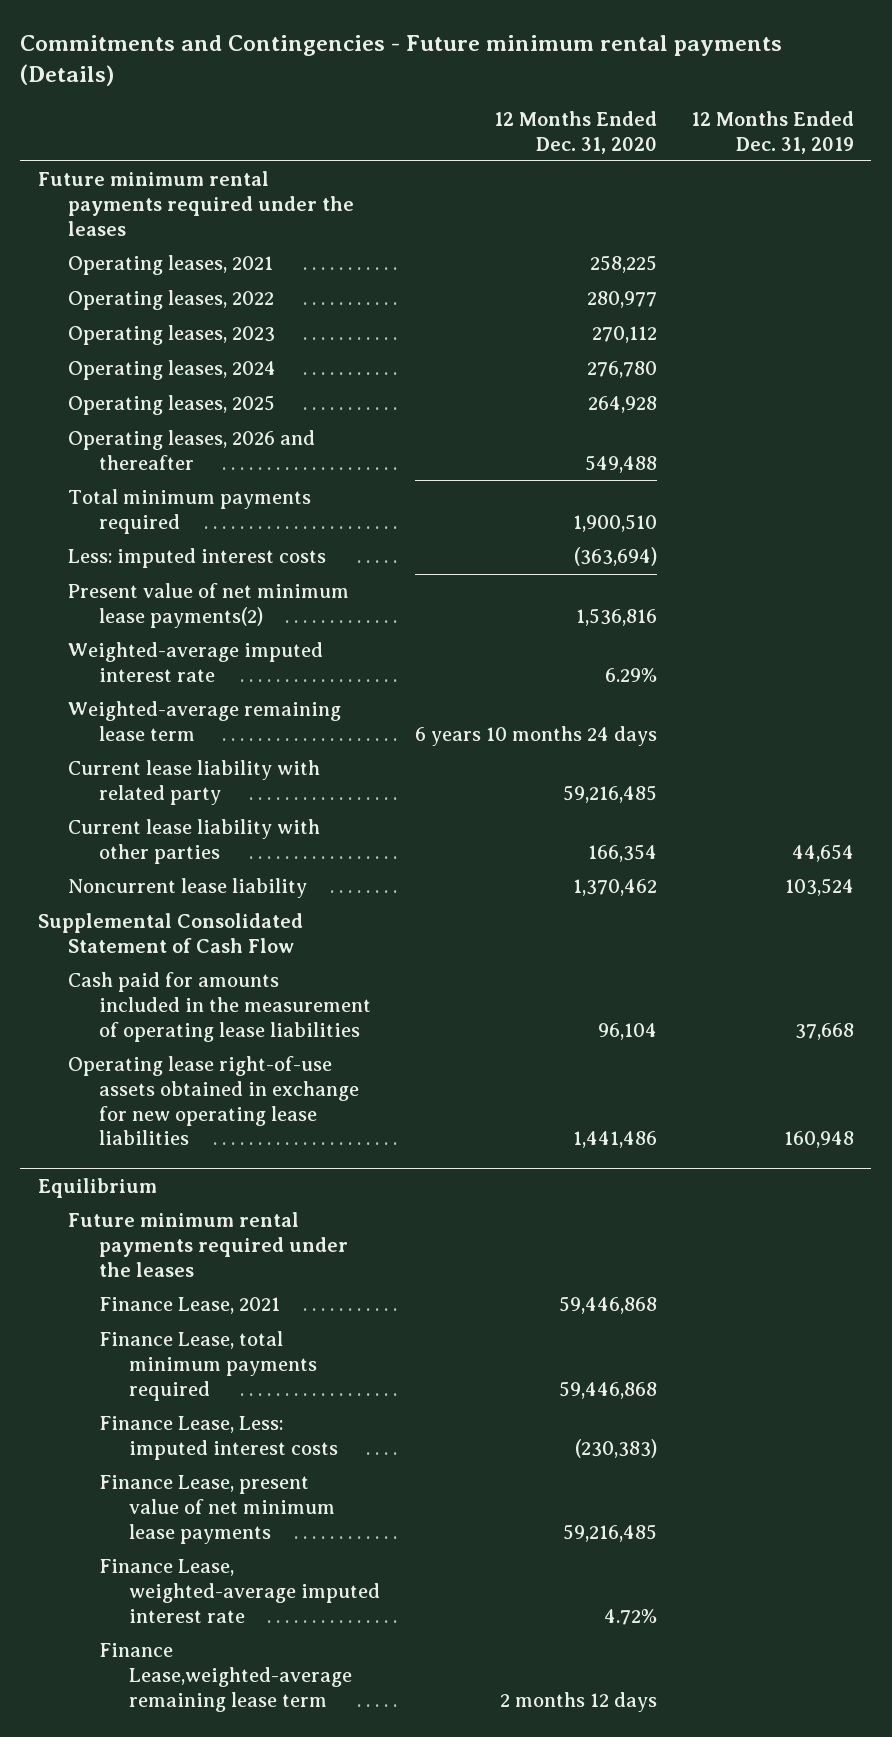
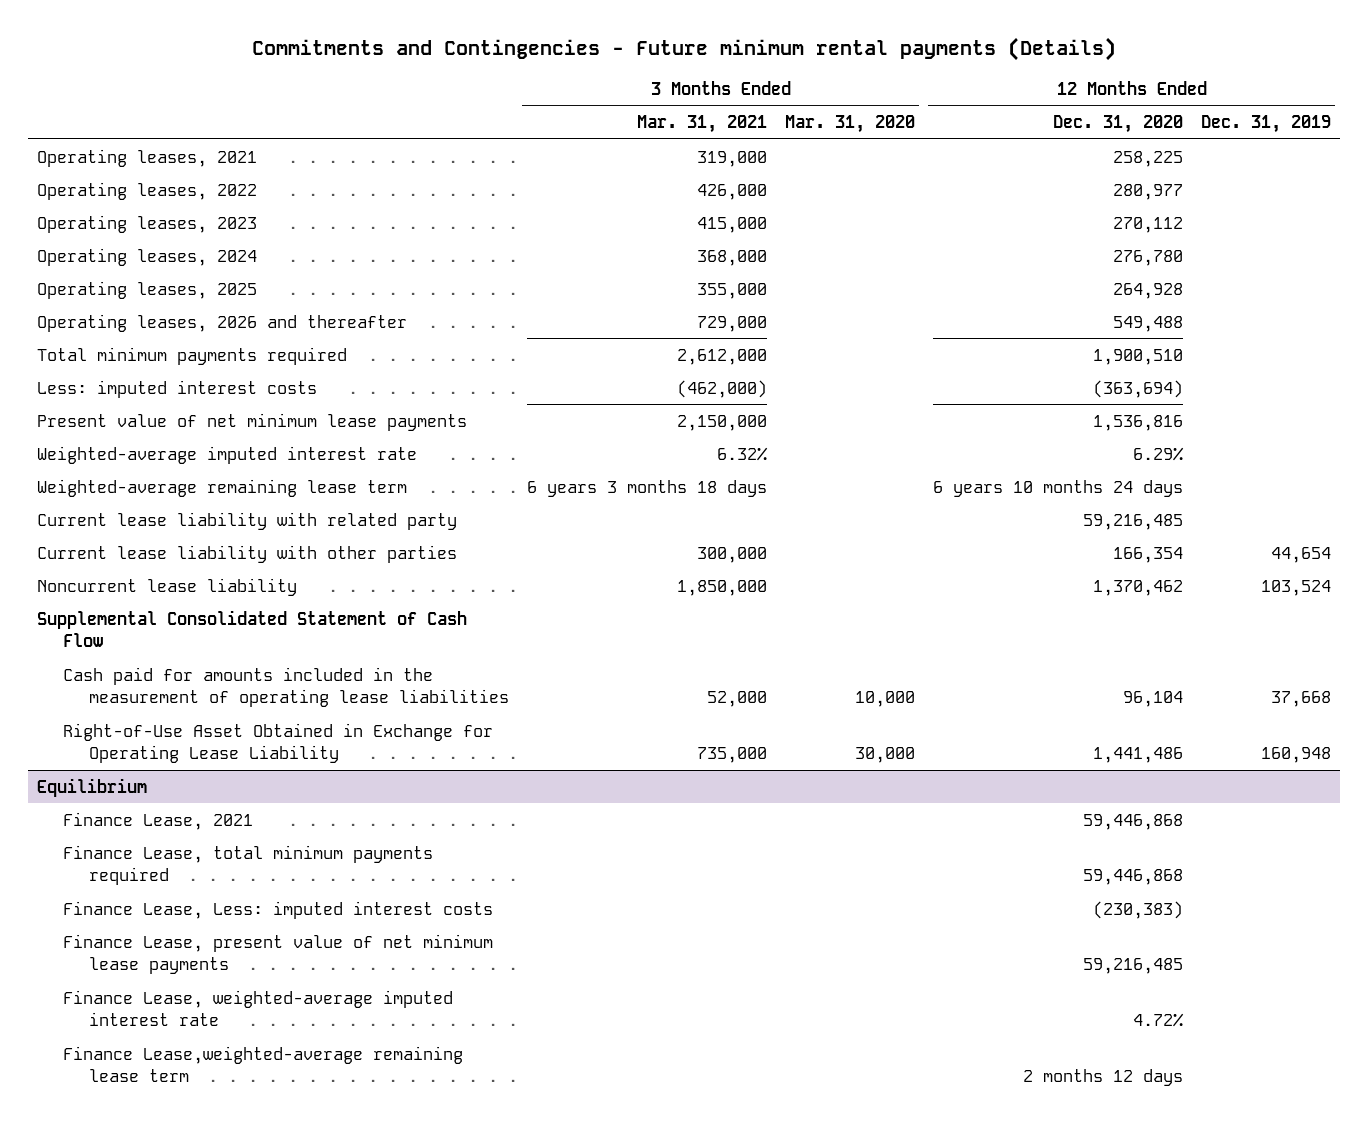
- | 12 Months Ended Dec. 31, 2020 | 12 Months Ended Dec. 31, 2019
+ | 3 Months Ended Mar. 31, 2021 | 3 Months Ended Mar. 31, 2020 | 12 Months Ended Dec. 31, 2020 | 12 Months Ended Dec. 31, 2019
- Future minimum rental payments required under the leases
- Present value of net minimum lease payments(2) | 1,536,816 |
+ Present value of net minimum lease payments | 2,150,000 | | 1,536,816 |
- Operating lease right-of-use assets obtained in exchange for new operating lease liabilities | 1,441,486 | 160,948
+ Right-of-Use Asset Obtained in Exchange for Operating Lease Liability | 735,000 | 30,000 | 1,441,486 | 160,948
@ Equilibrium
- Future minimum rental payments required under the leases

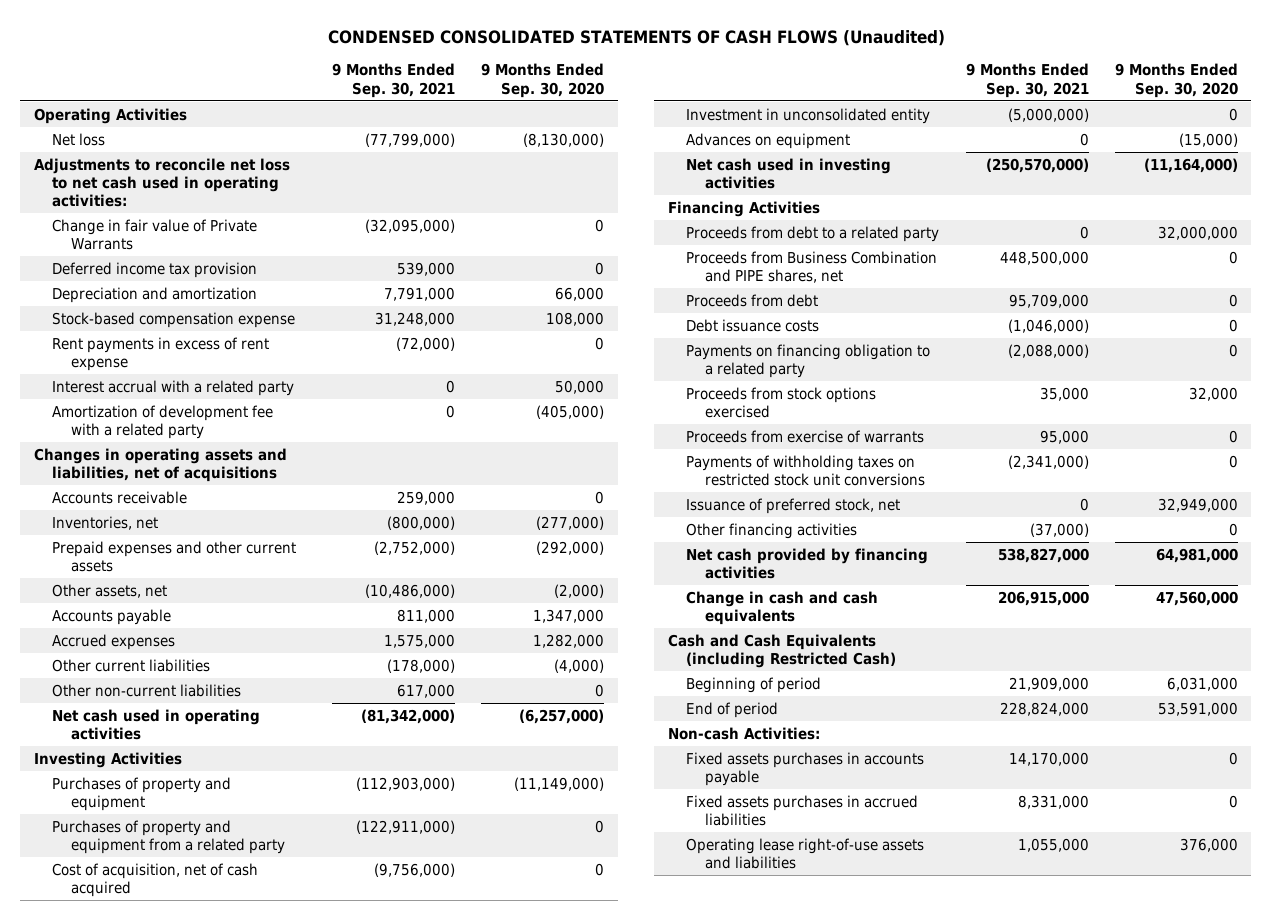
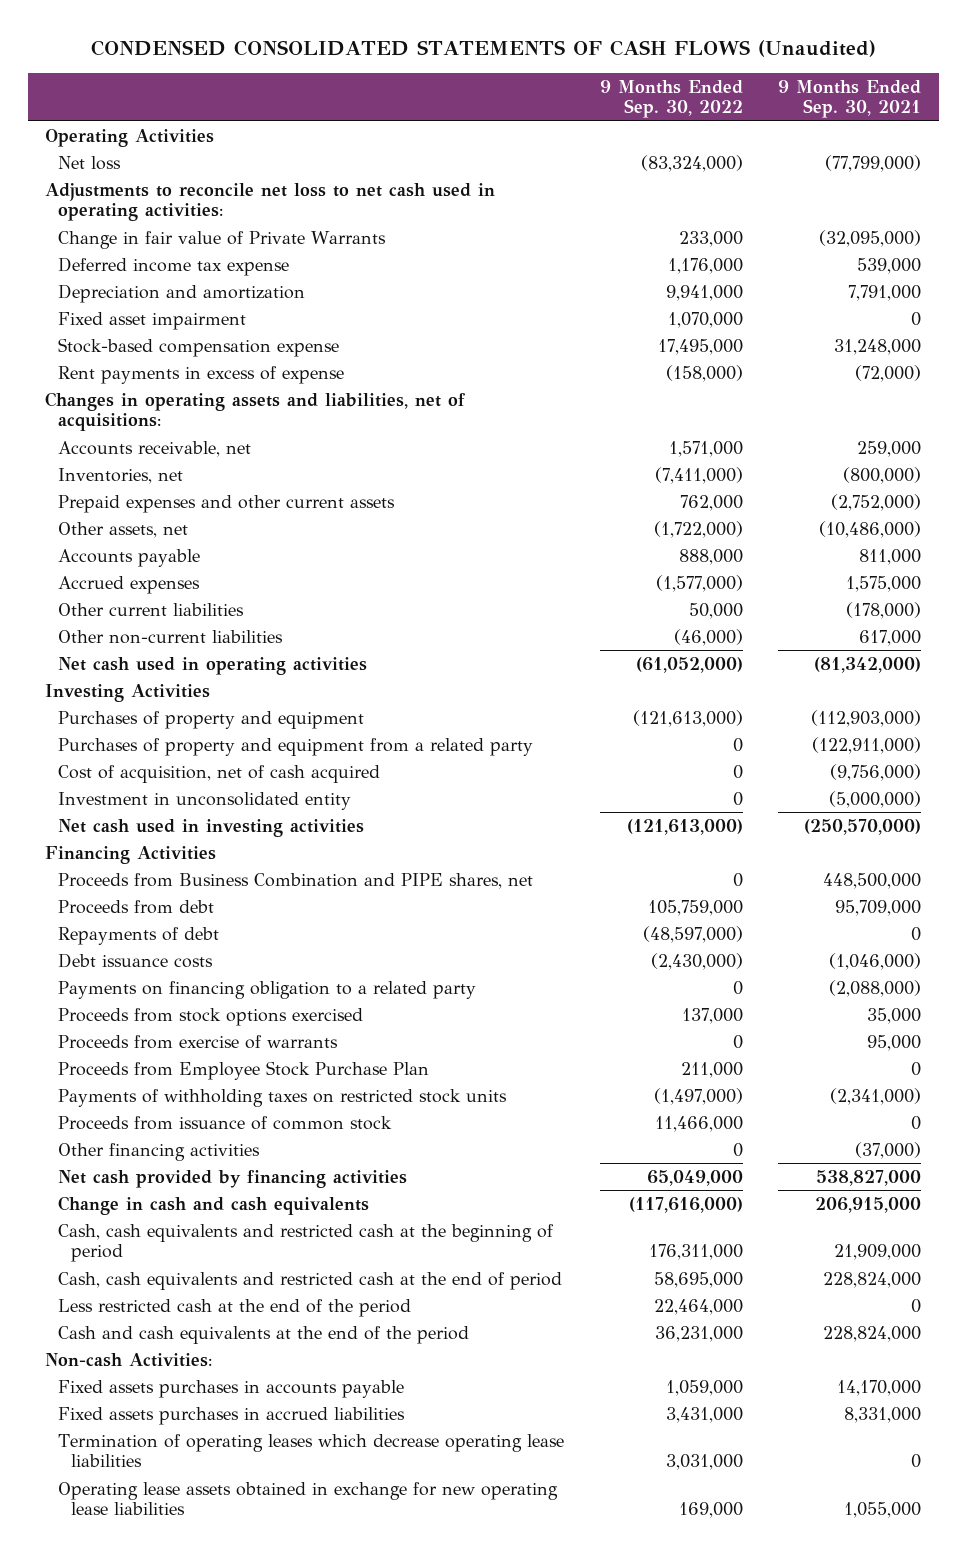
- | 9 Months Ended Sep. 30, 2021 | 9 Months Ended Sep. 30, 2020
+ | 9 Months Ended Sep. 30, 2022 | 9 Months Ended Sep. 30, 2021
- Deferred income tax provision | 539,000 | 0
+ Deferred income tax expense | 1,176,000 | 539,000
+ Fixed asset impairment | 1,070,000 | 0
- Rent payments in excess of rent expense | (72,000) | 0
- Interest accrual with a related party | 0 | 50,000
- Amortization of development fee with a related party | 0 | (405,000)
- Changes in operating assets and liabilities, net of acquisitions
- Accounts receivable | 259,000 | 0
+ Rent payments in excess of expense | (158,000) | (72,000)
+ Changes in operating assets and liabilities, net of acquisitions:
+ Accounts receivable, net | 1,571,000 | 259,000
- Advances on equipment | 0 | (15,000)
- Proceeds from debt to a related party | 0 | 32,000,000
+ Repayments of debt | (48,597,000) | 0
- Payments of withholding taxes on restricted stock unit conversions | (2,341,000) | 0
- Issuance of preferred stock, net | 0 | 32,949,000
+ Proceeds from Employee Stock Purchase Plan | 211,000 | 0
+ Payments of withholding taxes on restricted stock units | (1,497,000) | (2,341,000)
+ Proceeds from issuance of common stock | 11,466,000 | 0
- Cash and Cash Equivalents (including Restricted Cash)
- Beginning of period | 21,909,000 | 6,031,000
- End of period | 228,824,000 | 53,591,000
+ Cash, cash equivalents and restricted cash at the beginning of period | 176,311,000 | 21,909,000
+ Cash, cash equivalents and restricted cash at the end of period | 58,695,000 | 228,824,000
+ Less restricted cash at the end of the period | 22,464,000 | 0
+ Cash and cash equivalents at the end of the period | 36,231,000 | 228,824,000
- Operating lease right-of-use assets and liabilities | 1,055,000 | 376,000
+ Termination of operating leases which decrease operating lease liabilities | 3,031,000 | 0
+ Operating lease assets obtained in exchange for new operating lease liabilities | 169,000 | 1,055,000

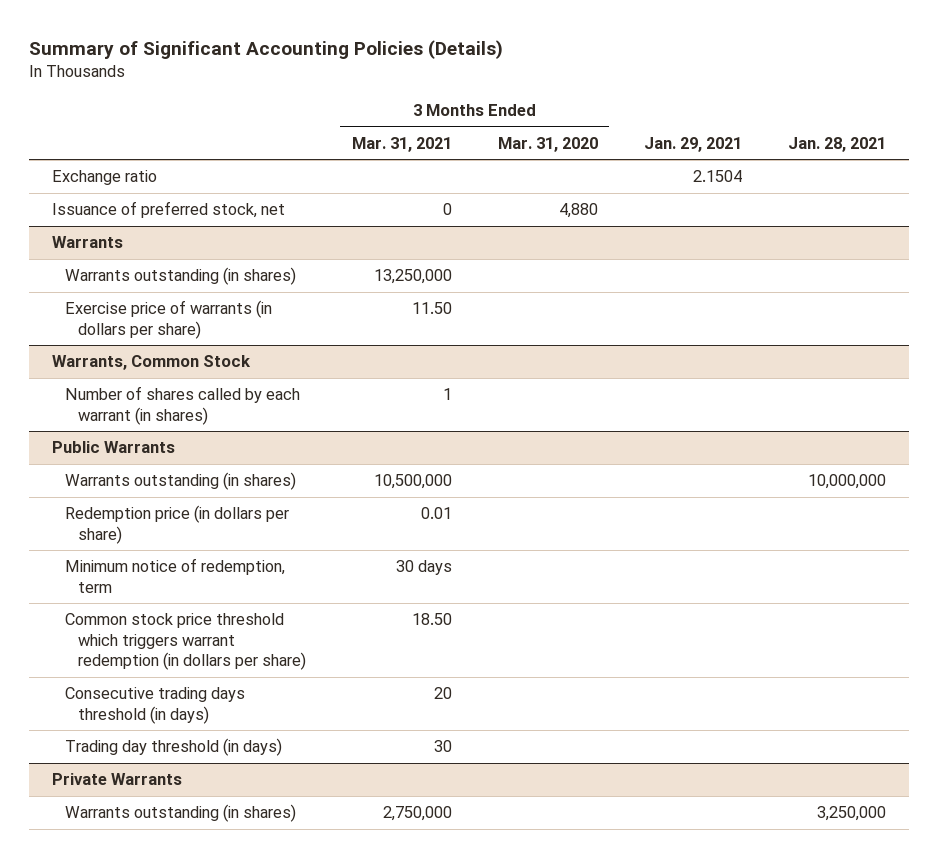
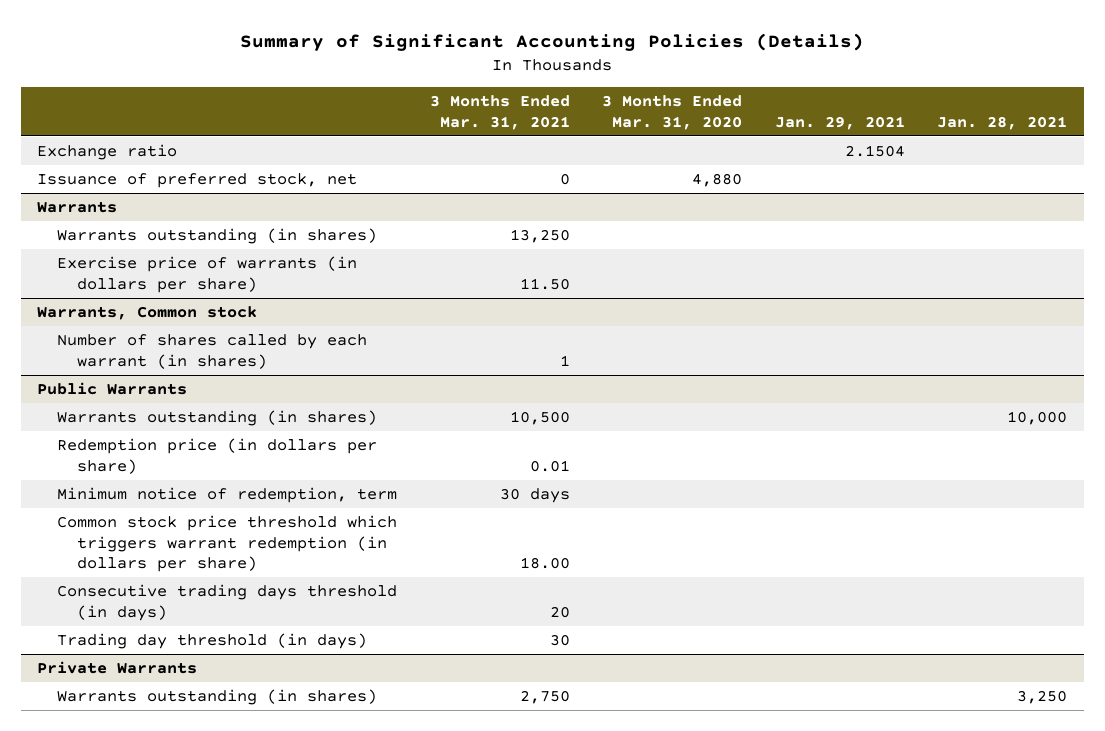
@ Warrants
- Warrants outstanding (in shares) | 13,250,000 | | |
+ Warrants outstanding (in shares) | 13,250 | | |
- Warrants, Common Stock
+ Warrants, Common stock
@ Public Warrants
- Warrants outstanding (in shares) | 10,500,000 | | | 10,000,000
+ Warrants outstanding (in shares) | 10,500 | | | 10,000
- Common stock price threshold which triggers warrant redemption (in dollars per share) | 18.50 | | |
+ Common stock price threshold which triggers warrant redemption (in dollars per share) | 18.00 | | |
@ Private Warrants
- Warrants outstanding (in shares) | 2,750,000 | | | 3,250,000
+ Warrants outstanding (in shares) | 2,750 | | | 3,250

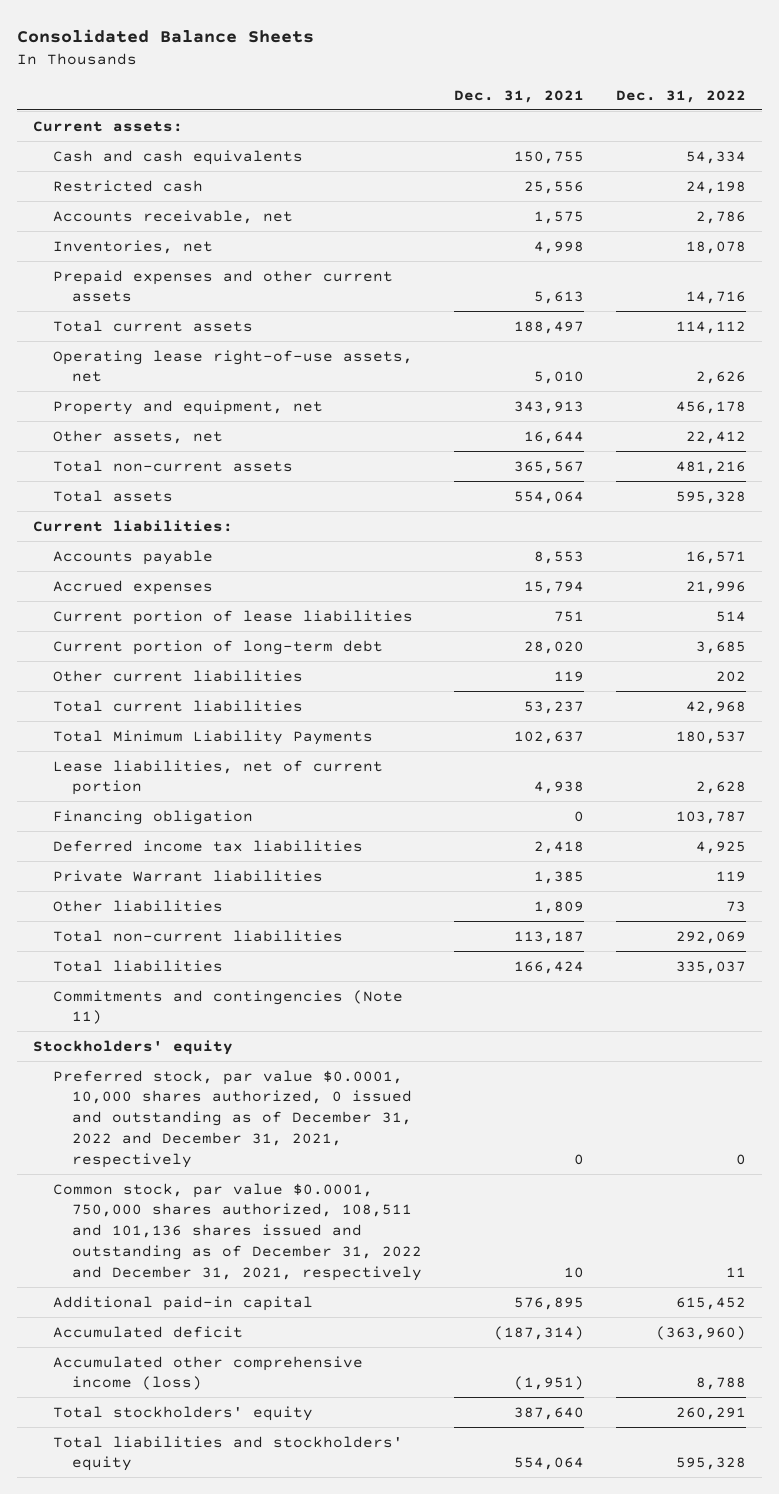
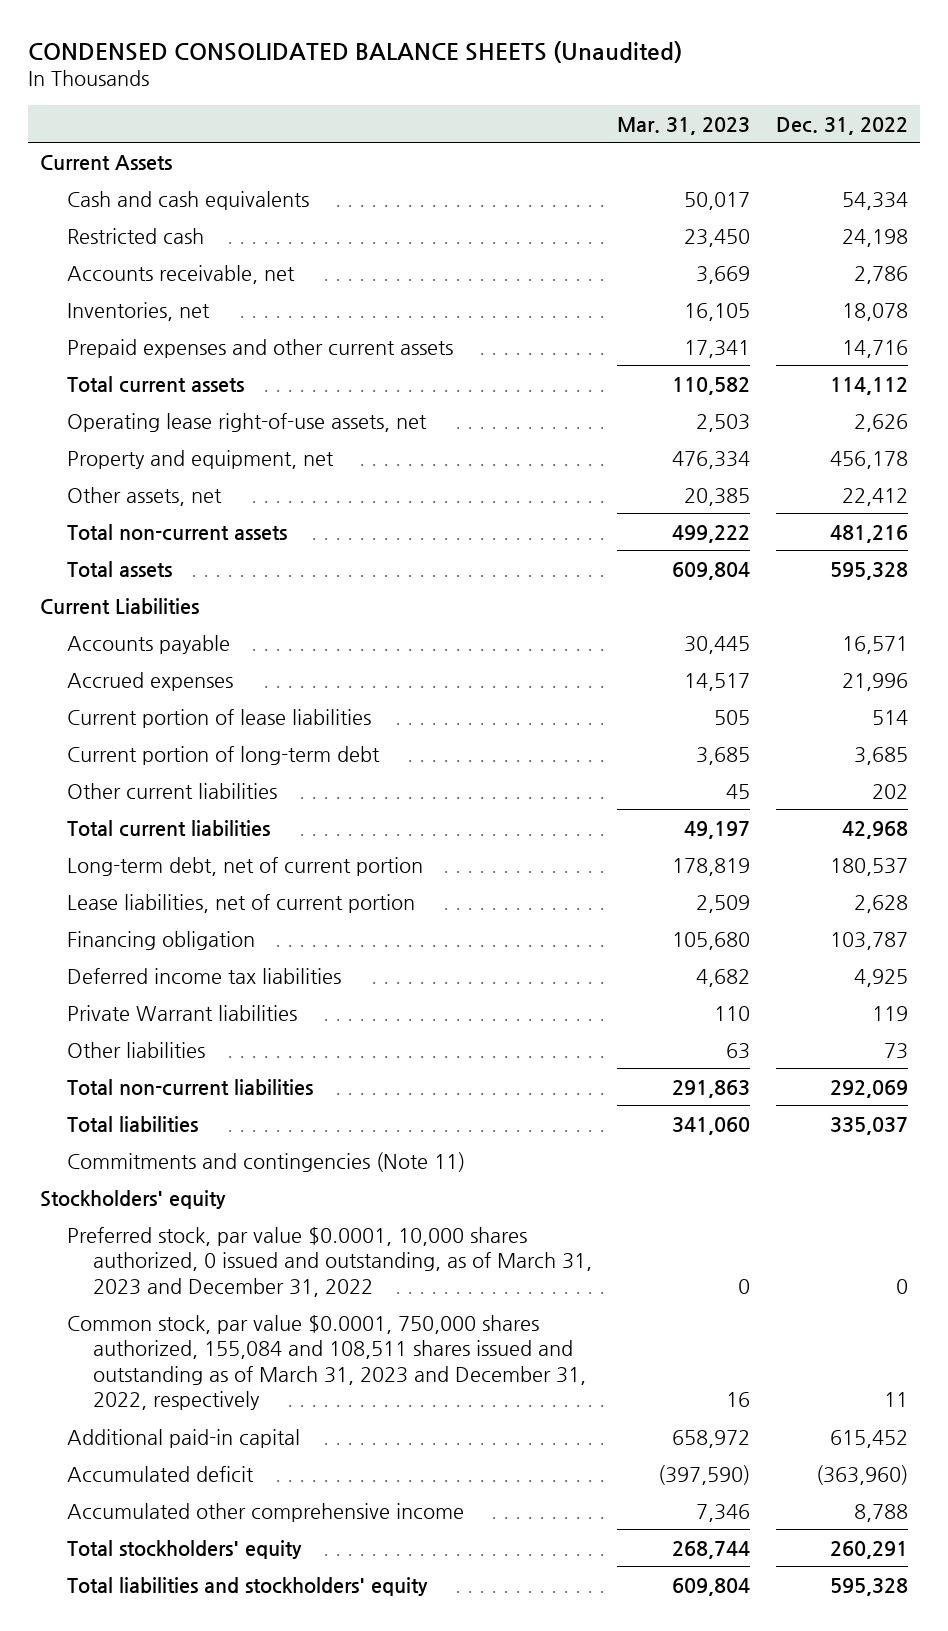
- Consolidated Balance Sheets
+ CONDENSED CONSOLIDATED BALANCE SHEETS (Unaudited)
- | Dec. 31, 2021 | Dec. 31, 2022
+ | Mar. 31, 2023 | Dec. 31, 2022
- Current assets:
+ Current Assets
- Current liabilities:
+ Current Liabilities
- Total Minimum Liability Payments | 102,637 | 180,537
+ Long-term debt, net of current portion | 178,819 | 180,537
- Preferred stock, par value $0.0001, 10,000 shares authorized, 0 issued and outstanding as of December 31, 2022 and December 31, 2021, respectively | 0 | 0
- Common stock, par value $0.0001, 750,000 shares authorized, 108,511 and 101,136 shares issued and outstanding as of December 31, 2022 and December 31, 2021, respectively | 10 | 11
+ Preferred stock, par value $0.0001, 10,000 shares authorized, 0 issued and outstanding, as of March 31, 2023 and December 31, 2022 | 0 | 0
+ Common stock, par value $0.0001, 750,000 shares authorized, 155,084 and 108,511 shares issued and outstanding as of March 31, 2023 and December 31, 2022, respectively | 16 | 11
- Accumulated other comprehensive income (loss) | (1,951) | 8,788
+ Accumulated other comprehensive income | 7,346 | 8,788

